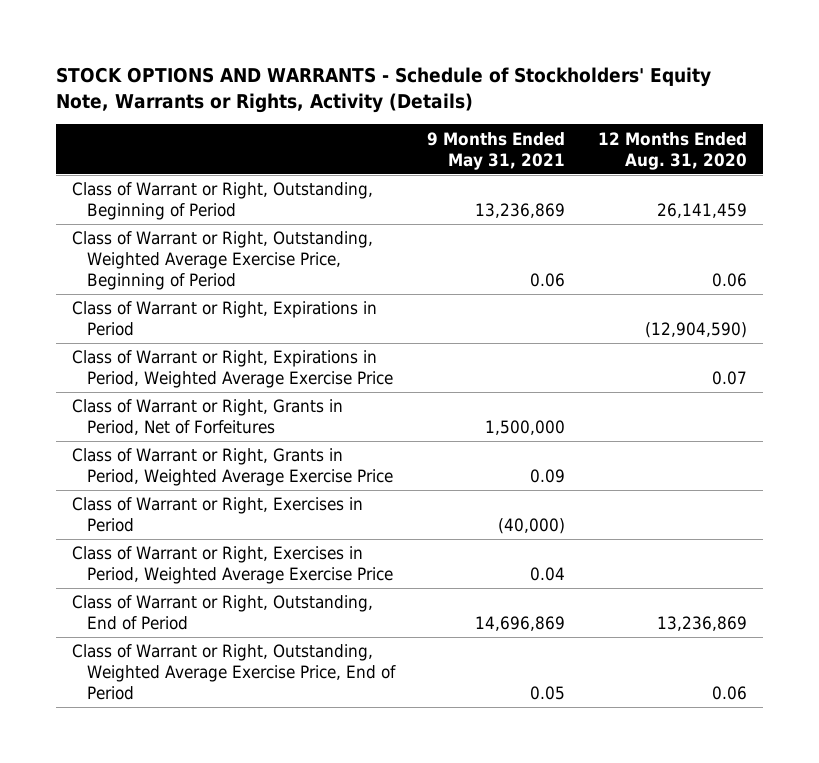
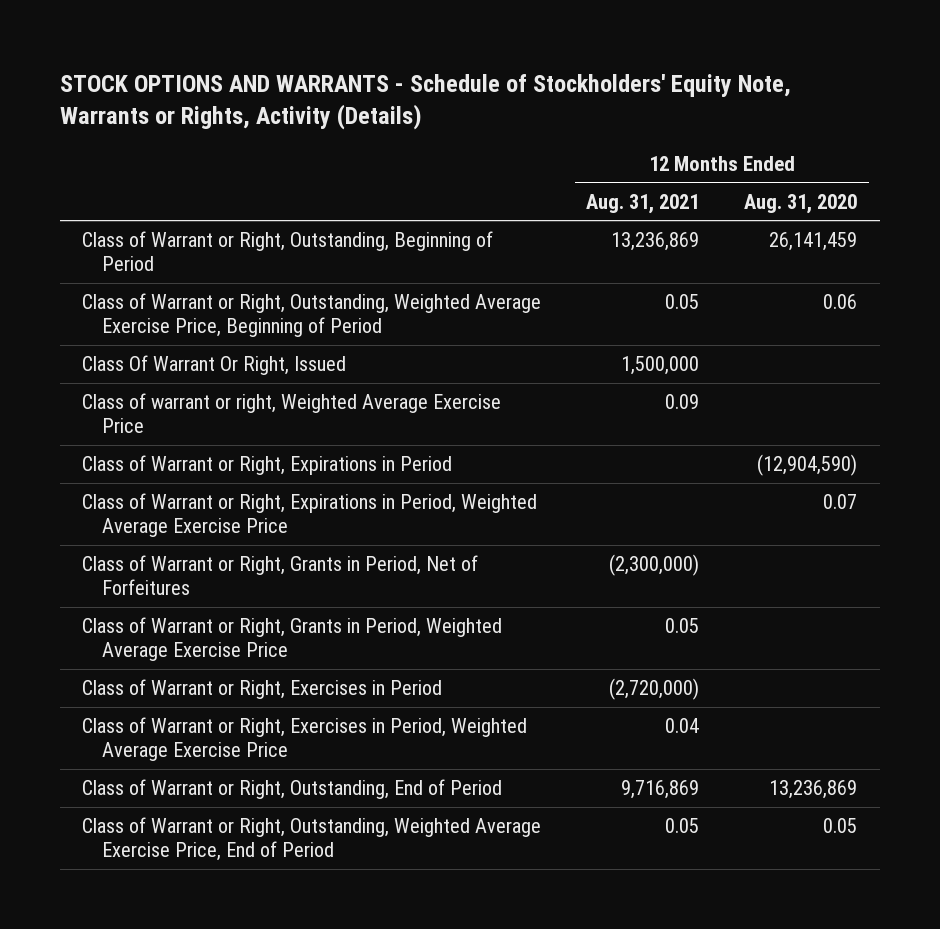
- | 9 Months Ended May 31, 2021 | 12 Months Ended Aug. 31, 2020
+ | 12 Months Ended Aug. 31, 2021 | 12 Months Ended Aug. 31, 2020
+ Class Of Warrant Or Right, Issued | 1,500,000 |
+ Class of warrant or right, Weighted Average Exercise Price | 0.09 |
- Class of Warrant or Right, Outstanding, Weighted Average Exercise Price, End of Period | 0.05 | 0.06
+ Class of Warrant or Right, Outstanding, Weighted Average Exercise Price, End of Period | 0.05 | 0.05

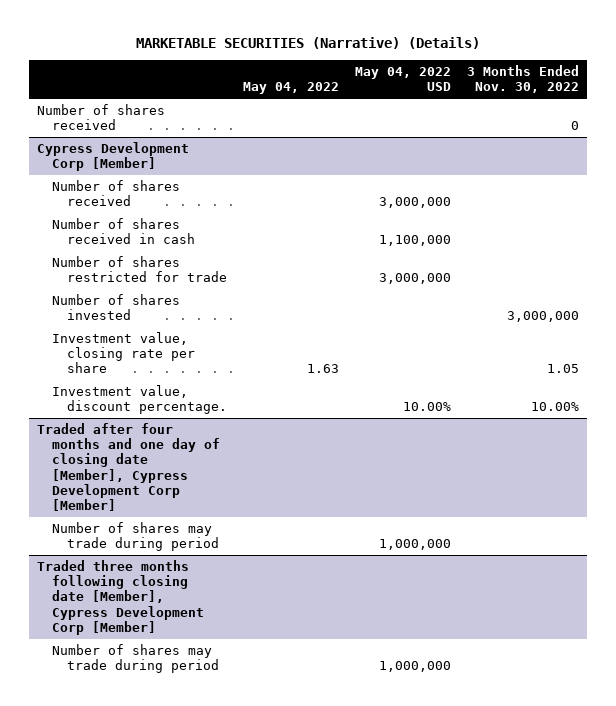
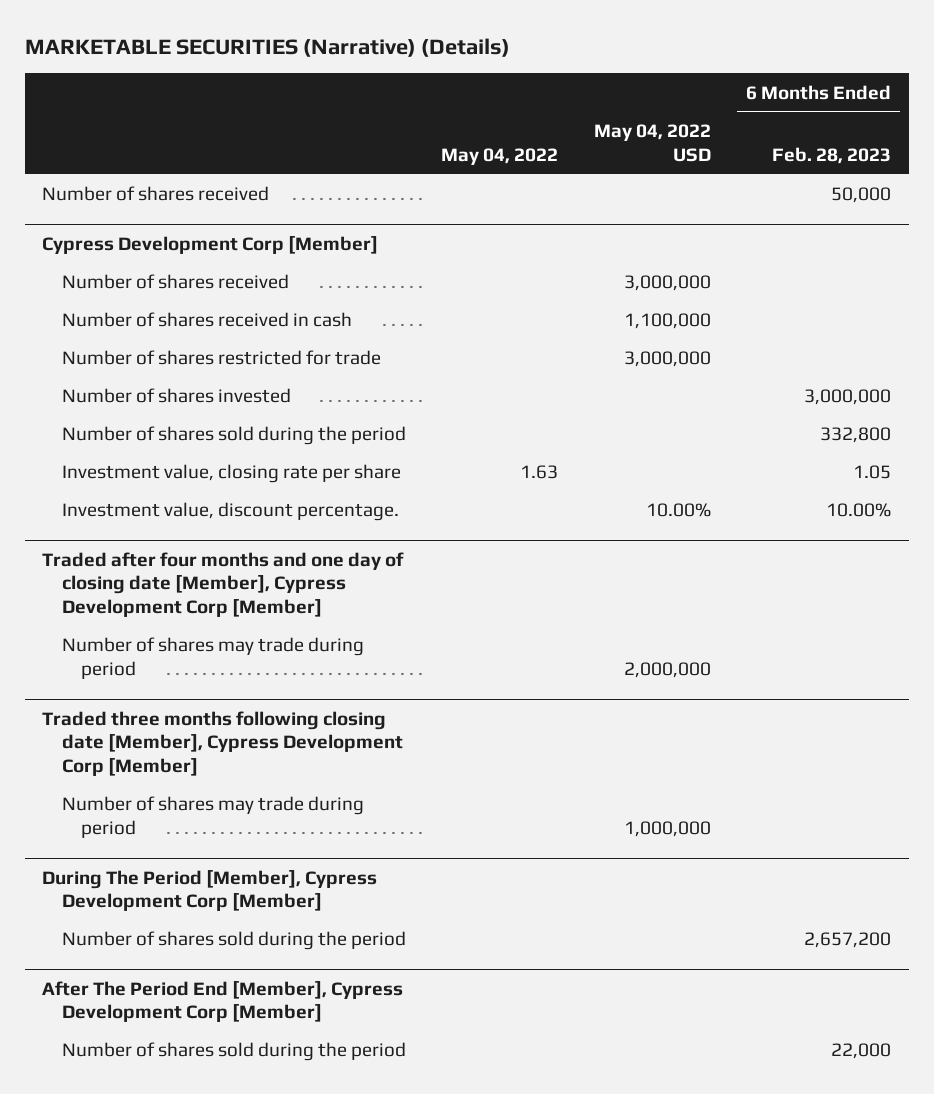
- | May 04, 2022 | May 04, 2022 USD | 3 Months Ended Nov. 30, 2022
+ | May 04, 2022 | May 04, 2022 USD | 6 Months Ended Feb. 28, 2023
@ Cypress Development Corp [Member]
+ Number of shares sold during the period | | | 332,800
@ Traded after four months and one day of closing date [Member], Cypress Development Corp [Member]
- Number of shares may trade during period | | 1,000,000 |
+ Number of shares may trade during period | | 2,000,000 |
+ During The Period [Member], Cypress Development Corp [Member]
+ Number of shares sold during the period | | | 2,657,200
+ After The Period End [Member], Cypress Development Corp [Member]
+ Number of shares sold during the period | | | 22,000

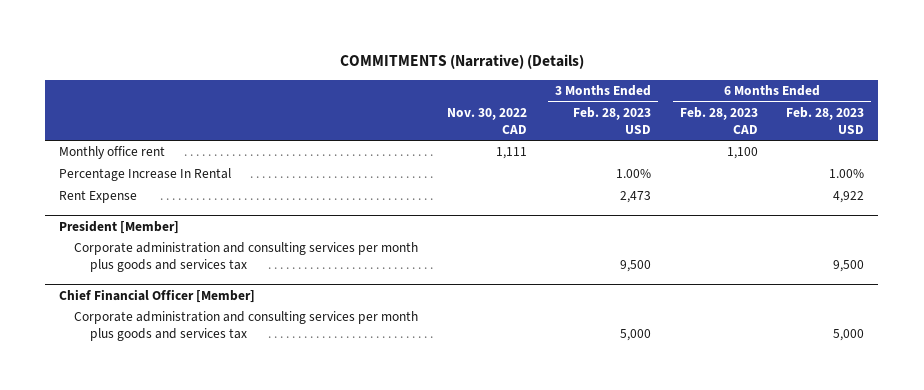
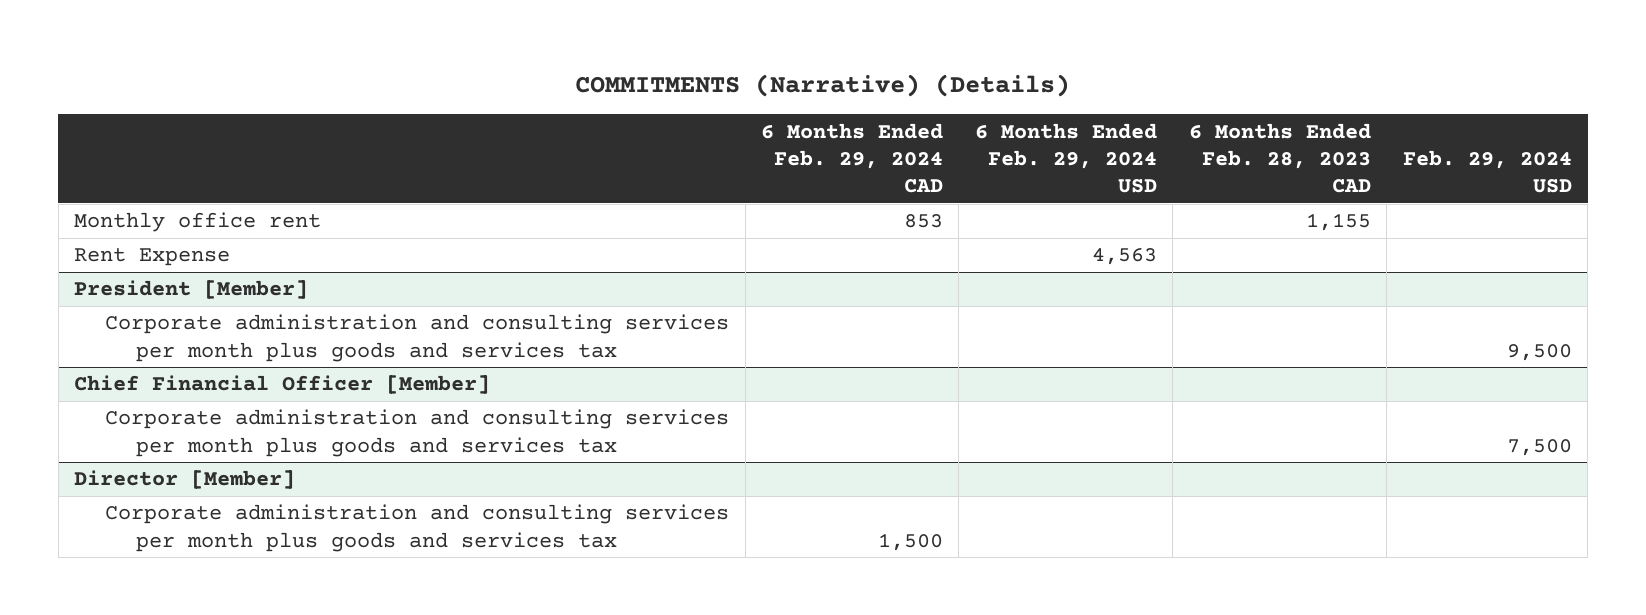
- | Nov. 30, 2022 CAD | 3 Months Ended Feb. 28, 2023 USD | 6 Months Ended Feb. 28, 2023 CAD | 6 Months Ended Feb. 28, 2023 USD
+ | 6 Months Ended Feb. 29, 2024 CAD | 6 Months Ended Feb. 29, 2024 USD | 6 Months Ended Feb. 28, 2023 CAD | Feb. 29, 2024 USD
- Monthly office rent | 1,111 | | 1,100 |
- Percentage Increase In Rental | | 1.00% | | 1.00%
+ Monthly office rent | 853 | | 1,155 |
+ Director [Member]
+ Corporate administration and consulting services per month plus goods and services tax | 1,500 | | |

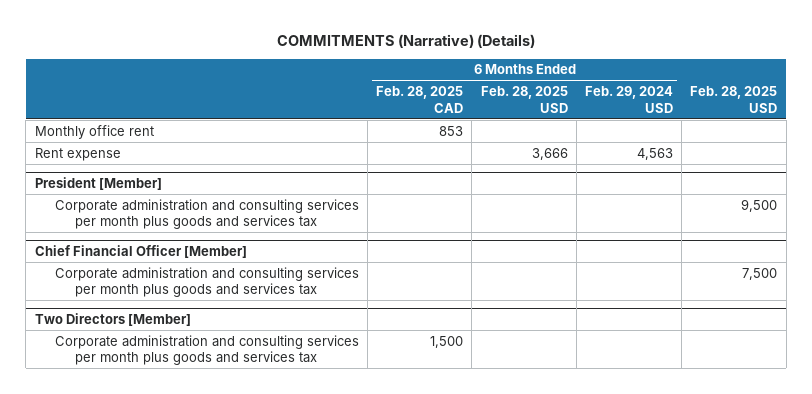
- | 6 Months Ended Feb. 29, 2024 CAD | 6 Months Ended Feb. 29, 2024 USD | 6 Months Ended Feb. 28, 2023 CAD | Feb. 29, 2024 USD
+ | 6 Months Ended Feb. 28, 2025 CAD | 6 Months Ended Feb. 28, 2025 USD | 6 Months Ended Feb. 29, 2024 USD | Feb. 28, 2025 USD
- Rent Expense | | 4,563 | |
+ Rent expense | | 3,666 | 4,563 |
- Director [Member]
+ Two Directors [Member]

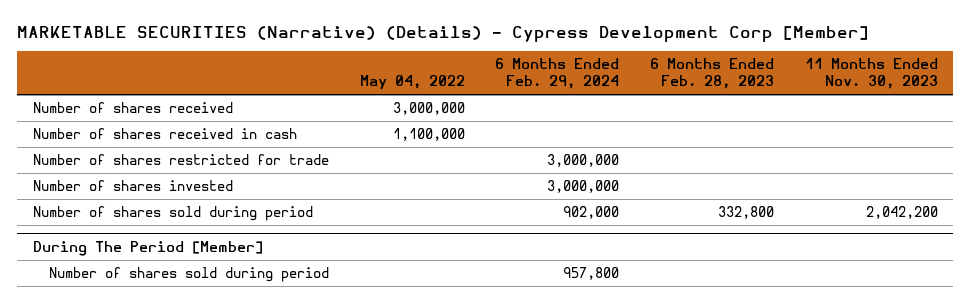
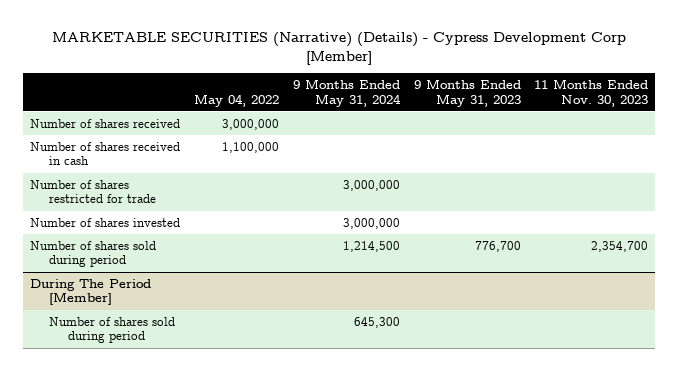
- | May 04, 2022 | 6 Months Ended Feb. 29, 2024 | 6 Months Ended Feb. 28, 2023 | 11 Months Ended Nov. 30, 2023
+ | May 04, 2022 | 9 Months Ended May 31, 2024 | 9 Months Ended May 31, 2023 | 11 Months Ended Nov. 30, 2023
- Number of shares sold during period | | 902,000 | 332,800 | 2,042,200
+ Number of shares sold during period | | 1,214,500 | 776,700 | 2,354,700

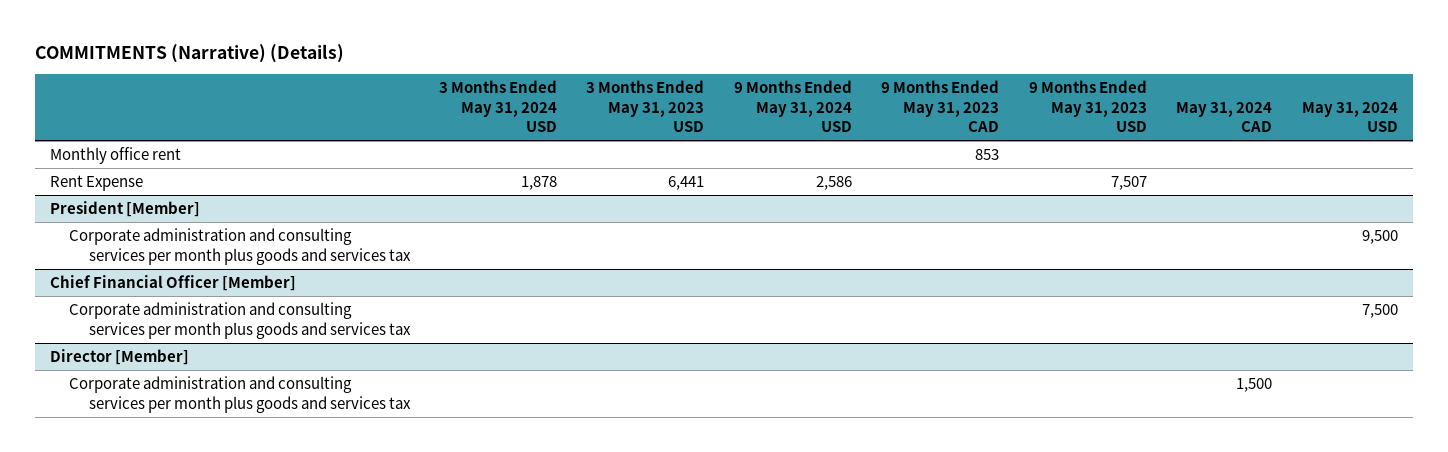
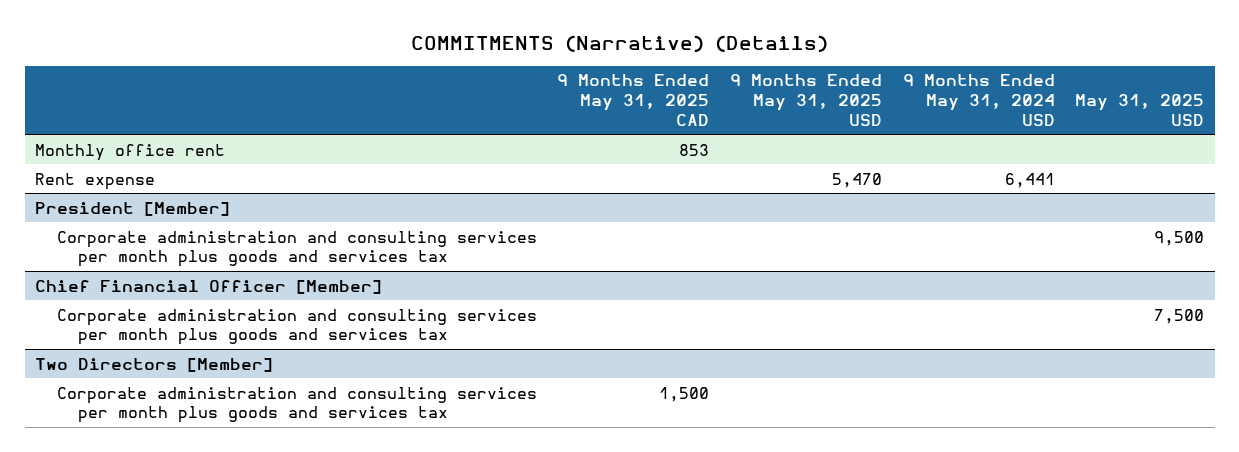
- | 3 Months Ended May 31, 2024 USD | 3 Months Ended May 31, 2023 USD | 9 Months Ended May 31, 2024 USD | 9 Months Ended May 31, 2023 CAD | 9 Months Ended May 31, 2023 USD | May 31, 2024 CAD | May 31, 2024 USD
+ | 9 Months Ended May 31, 2025 CAD | 9 Months Ended May 31, 2025 USD | 9 Months Ended May 31, 2024 USD | May 31, 2025 USD
- Rent Expense | 1,878 | 6,441 | 2,586 | | 7,507 | |
+ Rent expense | | 5,470 | 6,441 |
- Director [Member]
+ Two Directors [Member]

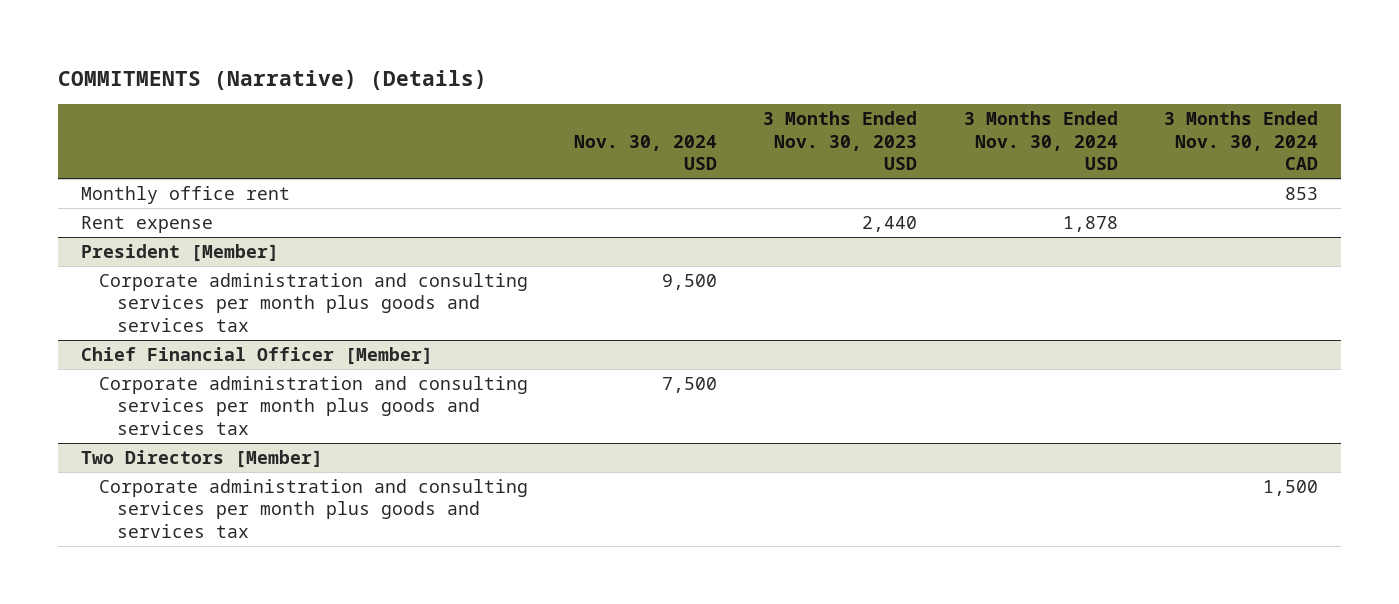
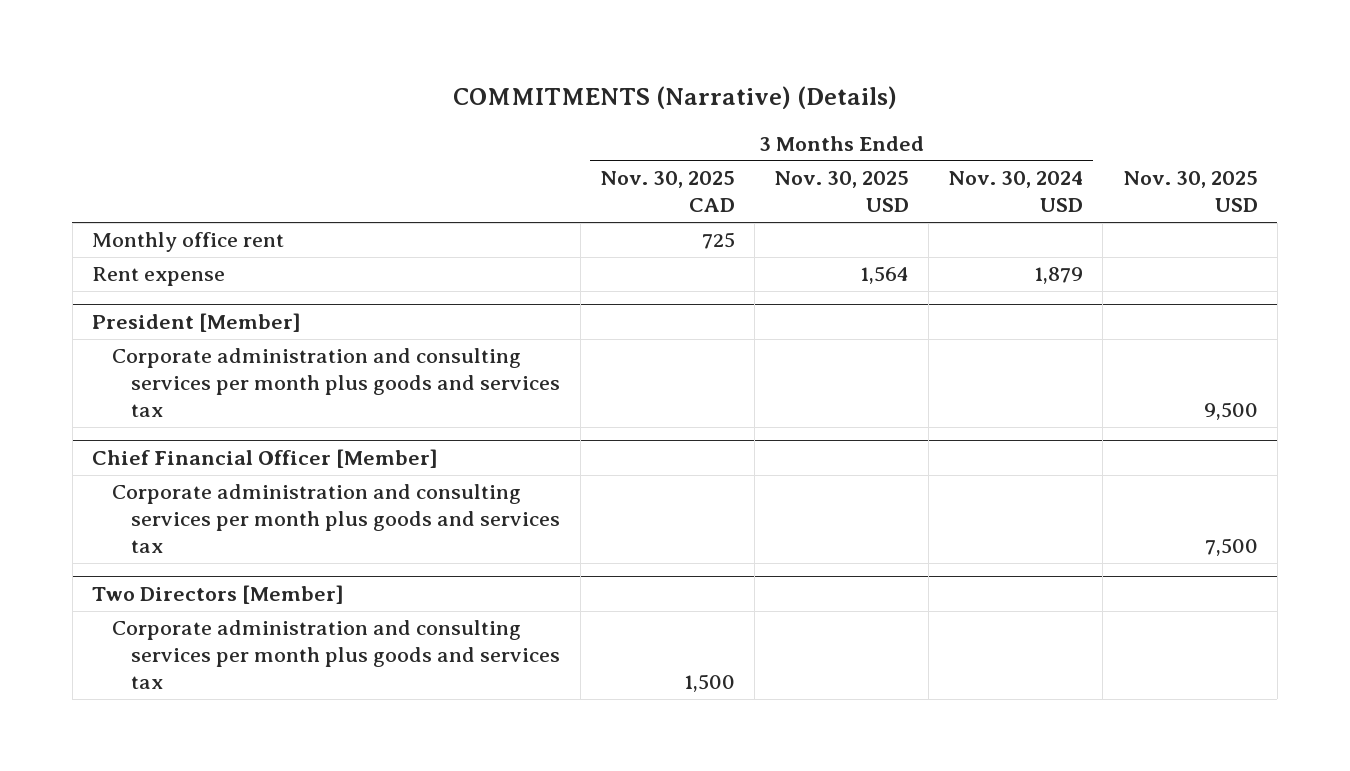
- | Nov. 30, 2024 USD | 3 Months Ended Nov. 30, 2023 USD | 3 Months Ended Nov. 30, 2024 USD | 3 Months Ended Nov. 30, 2024 CAD
+ | 3 Months Ended Nov. 30, 2025 CAD | 3 Months Ended Nov. 30, 2025 USD | 3 Months Ended Nov. 30, 2024 USD | Nov. 30, 2025 USD
- Rent expense | | 2,440 | 1,878 |
+ Rent expense | | 1,564 | 1,879 |

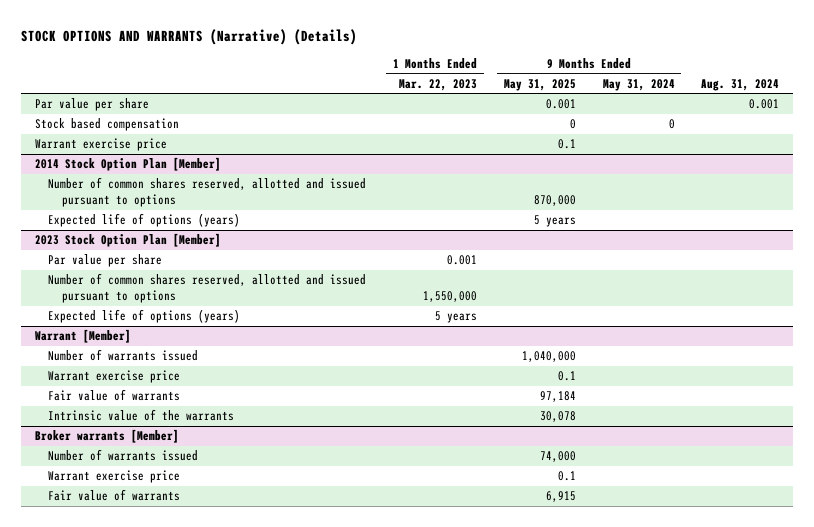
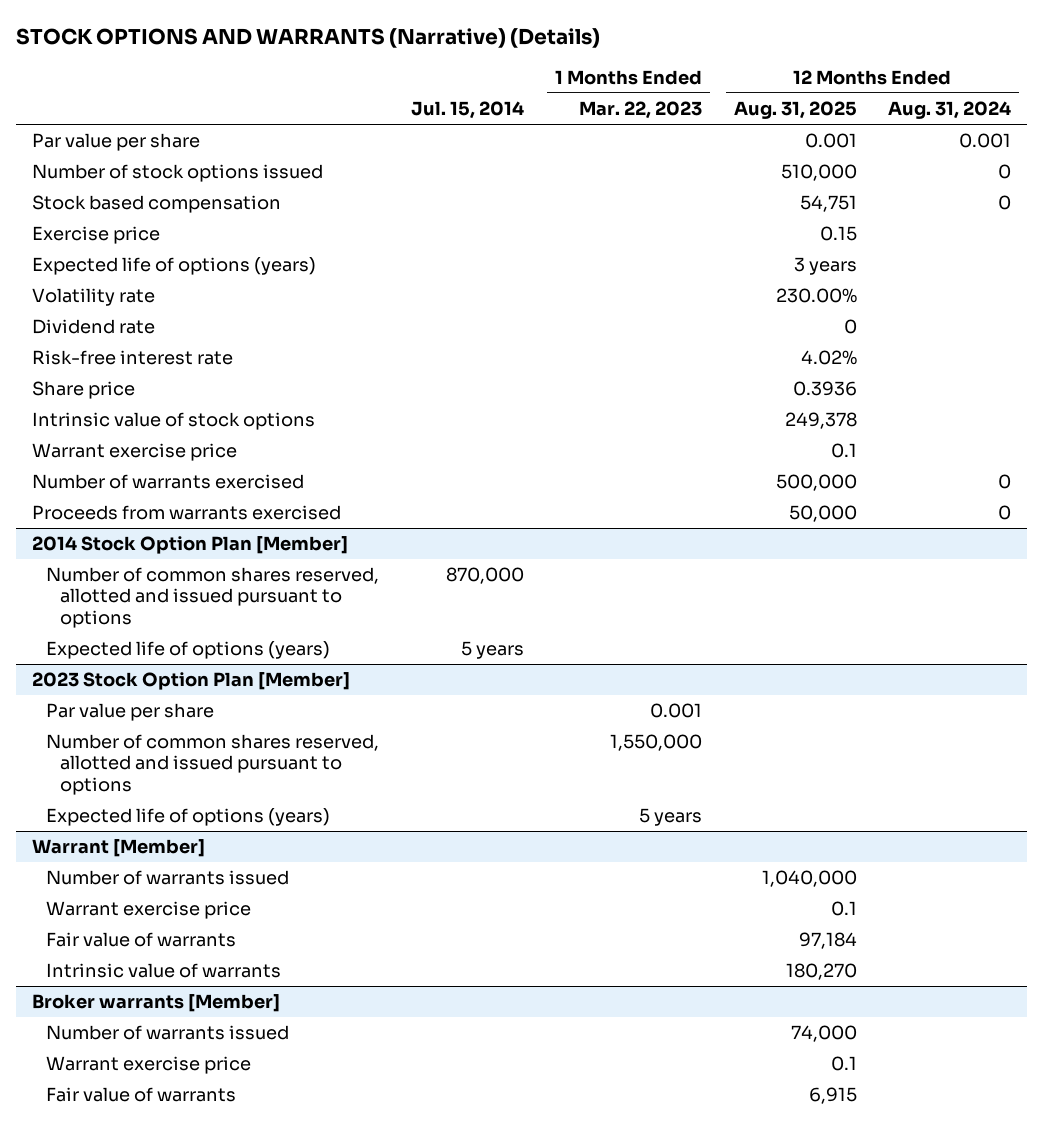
- | 1 Months Ended Mar. 22, 2023 | 9 Months Ended May 31, 2025 | 9 Months Ended May 31, 2024 | Aug. 31, 2024
+ | Jul. 15, 2014 | 1 Months Ended Mar. 22, 2023 | 12 Months Ended Aug. 31, 2025 | 12 Months Ended Aug. 31, 2024
+ Number of stock options issued | | | 510,000 | 0
+ Exercise price | | | 0.15 |
+ Expected life of options (years) | | | 3 years |
+ Volatility rate | | | 230.00% |
+ Dividend rate | | | 0 |
+ Risk-free interest rate | | | 4.02% |
+ Share price | | | 0.3936 |
+ Intrinsic value of stock options | | | 249,378 |
+ Number of warrants exercised | | | 500,000 | 0
+ Proceeds from warrants exercised | | | 50,000 | 0
@ Warrant [Member]
- Intrinsic value of the warrants | | 30,078 | |
+ Intrinsic value of warrants | | | 180,270 |

